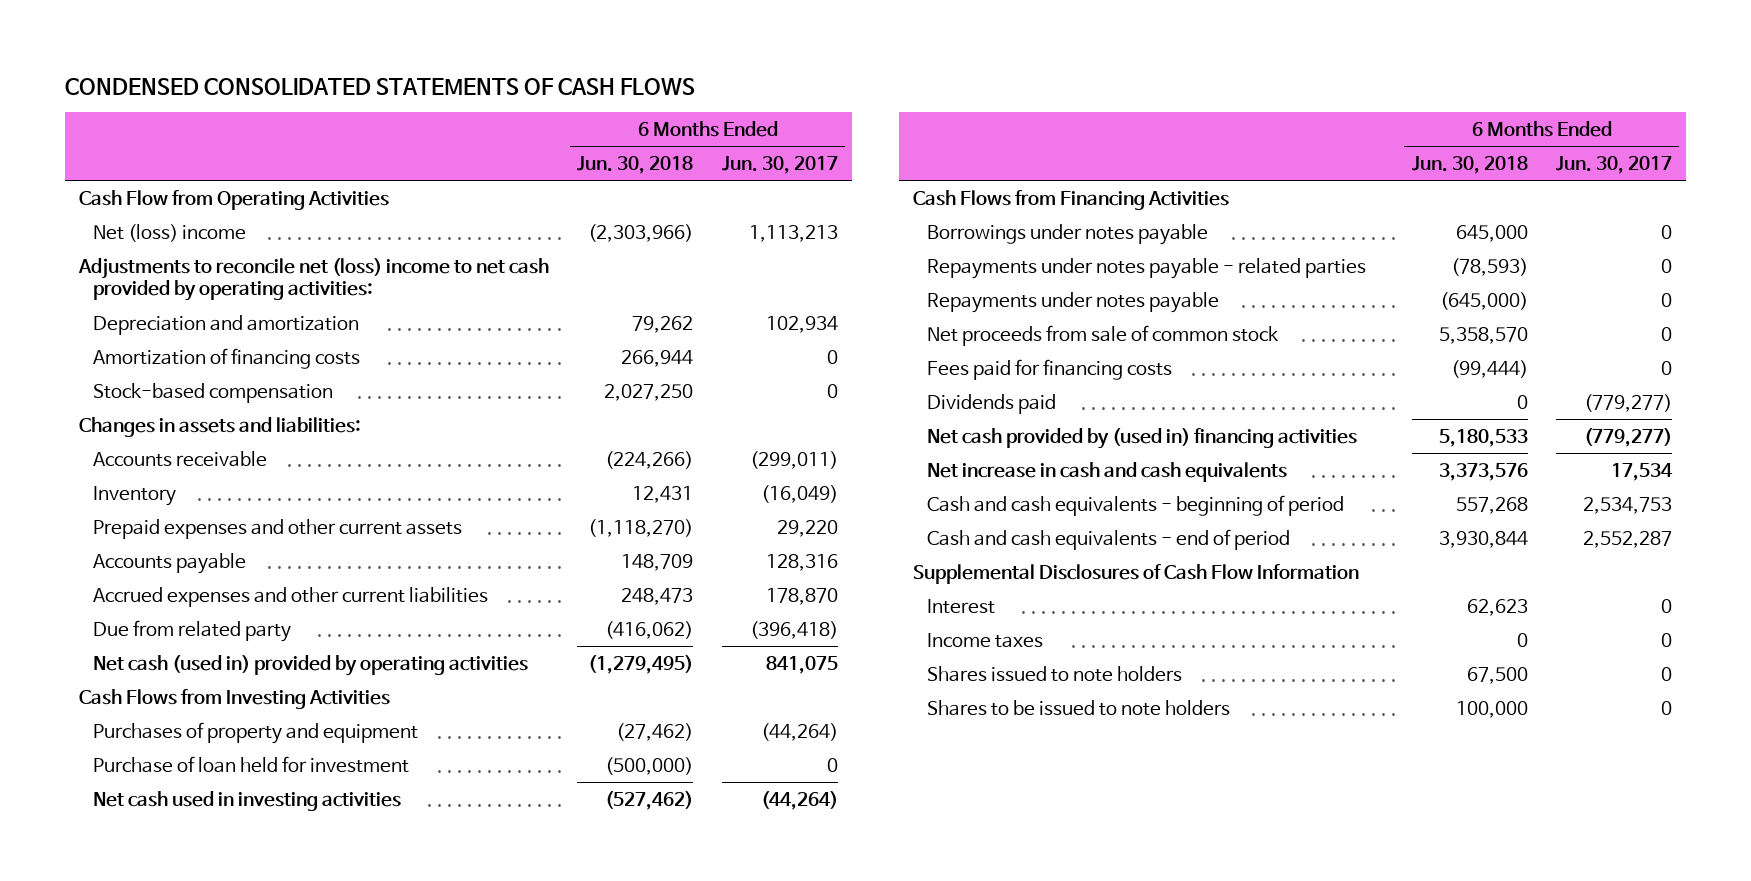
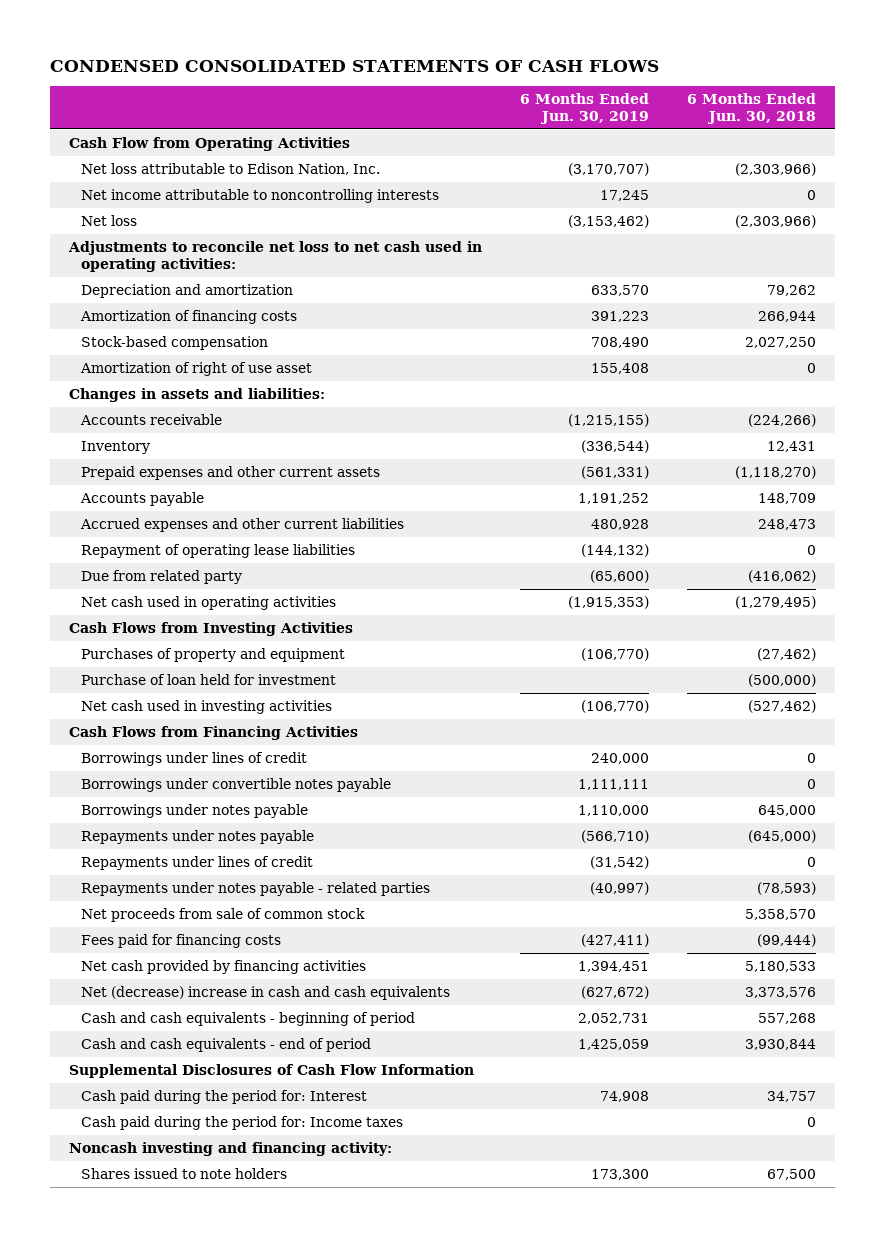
- | 6 Months Ended Jun. 30, 2018 | 6 Months Ended Jun. 30, 2017
+ | 6 Months Ended Jun. 30, 2019 | 6 Months Ended Jun. 30, 2018
- Net (loss) income | (2,303,966) | 1,113,213
- Adjustments to reconcile net (loss) income to net cash provided by operating activities:
+ Net loss attributable to Edison Nation, Inc. | (3,170,707) | (2,303,966)
+ Net income attributable to noncontrolling interests | 17,245 | 0
+ Net loss | (3,153,462) | (2,303,966)
+ Adjustments to reconcile net loss to net cash used in operating activities:
+ Amortization of right of use asset | 155,408 | 0
+ Repayment of operating lease liabilities | (144,132) | 0
- Net cash (used in) provided by operating activities | (1,279,495) | 841,075
+ Net cash used in operating activities | (1,915,353) | (1,279,495)
+ Borrowings under lines of credit | 240,000 | 0
+ Borrowings under convertible notes payable | 1,111,111 | 0
+ Repayments under lines of credit | (31,542) | 0
moved down: Repayments under notes payable - related parties | (40,997) | (78,593)
- Dividends paid | 0 | (779,277)
- Net cash provided by (used in) financing activities | 5,180,533 | (779,277)
- Net increase in cash and cash equivalents | 3,373,576 | 17,534
+ Net cash provided by financing activities | 1,394,451 | 5,180,533
+ Net (decrease) increase in cash and cash equivalents | (627,672) | 3,373,576
- Interest | 62,623 | 0
- Income taxes | 0 | 0
+ Cash paid during the period for: Interest | 74,908 | 34,757
+ Cash paid during the period for: Income taxes | | 0
+ Noncash investing and financing activity:
- Shares to be issued to note holders | 100,000 | 0

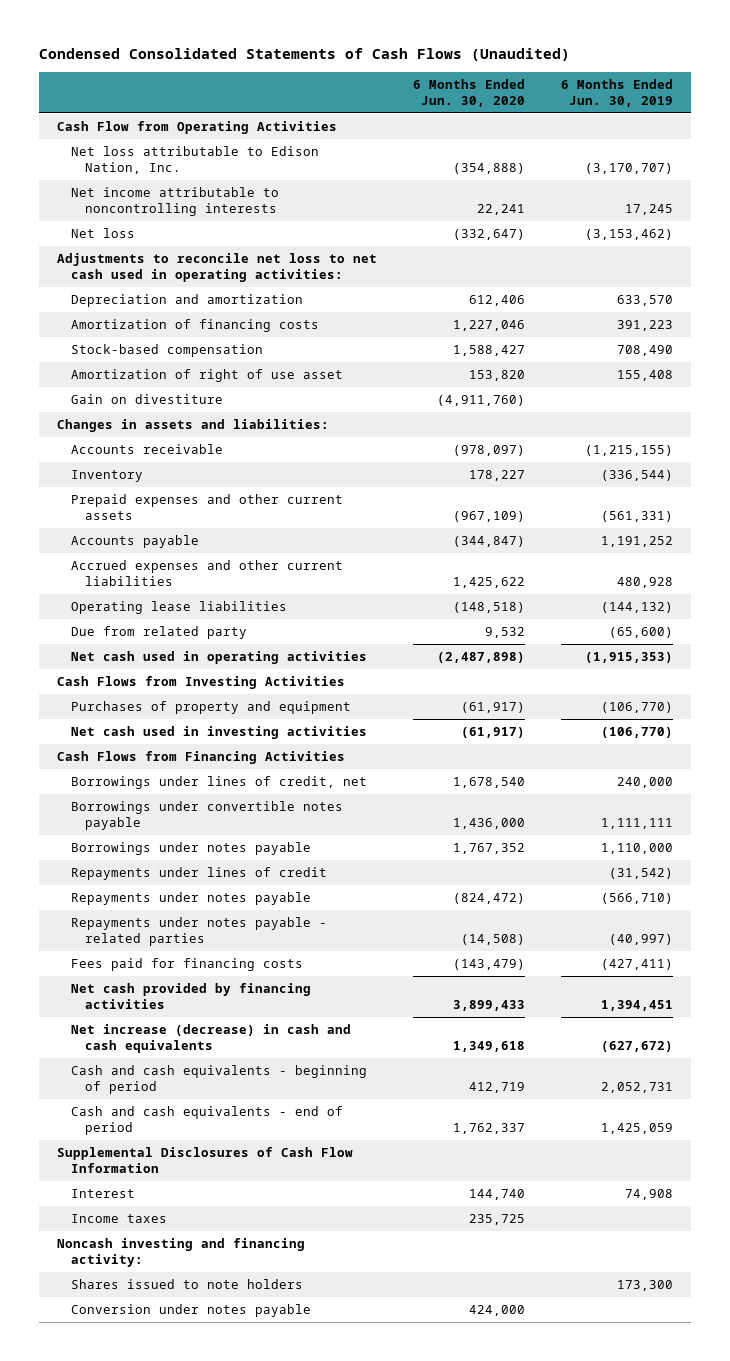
- CONDENSED CONSOLIDATED STATEMENTS OF CASH FLOWS
+ Condensed Consolidated Statements of Cash Flows (Unaudited)
- | 6 Months Ended Jun. 30, 2019 | 6 Months Ended Jun. 30, 2018
+ | 6 Months Ended Jun. 30, 2020 | 6 Months Ended Jun. 30, 2019
+ Gain on divestiture | (4,911,760) |
- Repayment of operating lease liabilities | (144,132) | 0
+ Operating lease liabilities | (148,518) | (144,132)
- Purchase of loan held for investment | | (500,000)
- Borrowings under lines of credit | 240,000 | 0
+ Borrowings under lines of credit, net | 1,678,540 | 240,000
moved down: Repayments under notes payable | (824,472) | (566,710)
- Net proceeds from sale of common stock | | 5,358,570
- Net (decrease) increase in cash and cash equivalents | (627,672) | 3,373,576
+ Net increase (decrease) in cash and cash equivalents | 1,349,618 | (627,672)
- Cash paid during the period for: Interest | 74,908 | 34,757
- Cash paid during the period for: Income taxes | | 0
+ Interest | 144,740 | 74,908
+ Income taxes | 235,725 |
+ Conversion under notes payable | 424,000 |

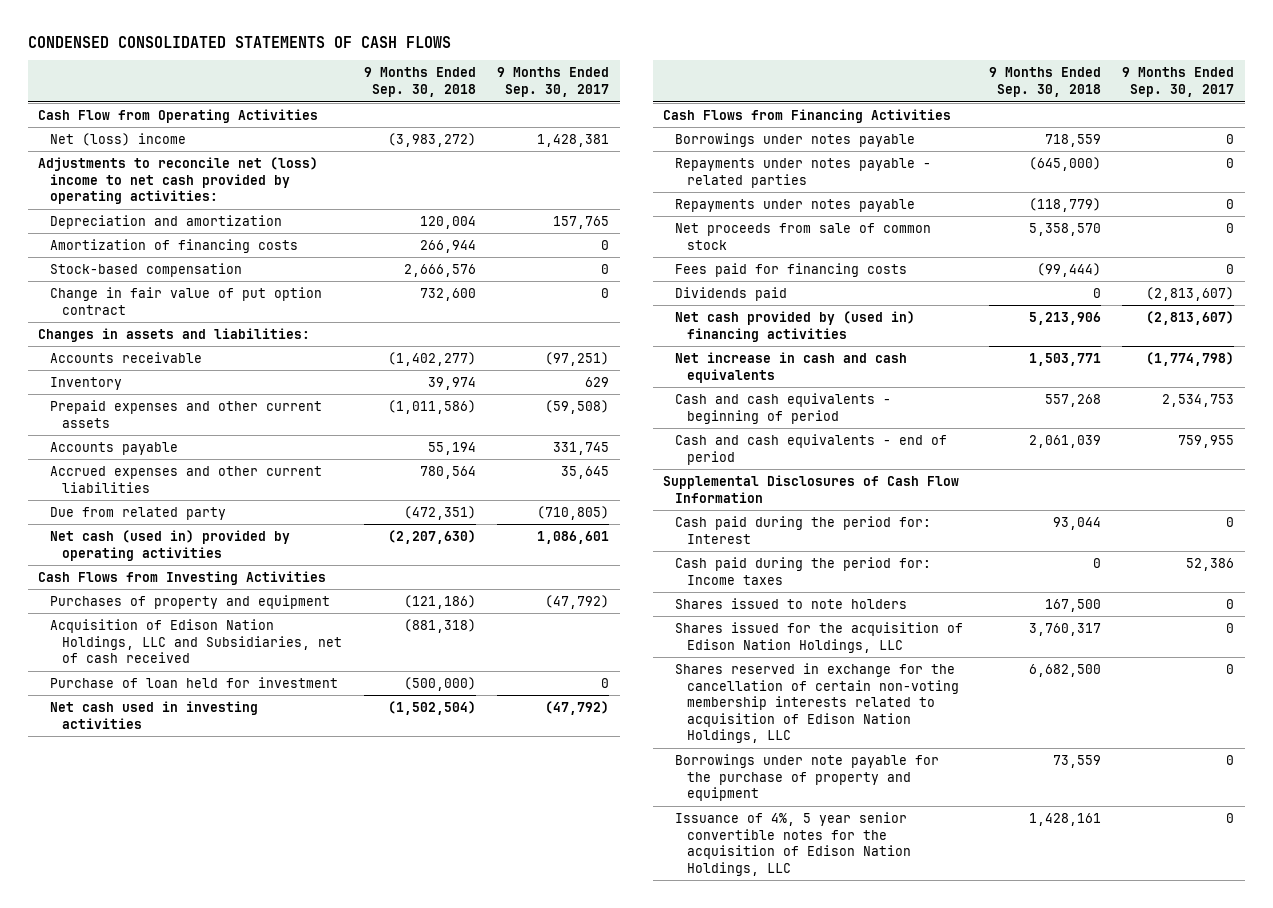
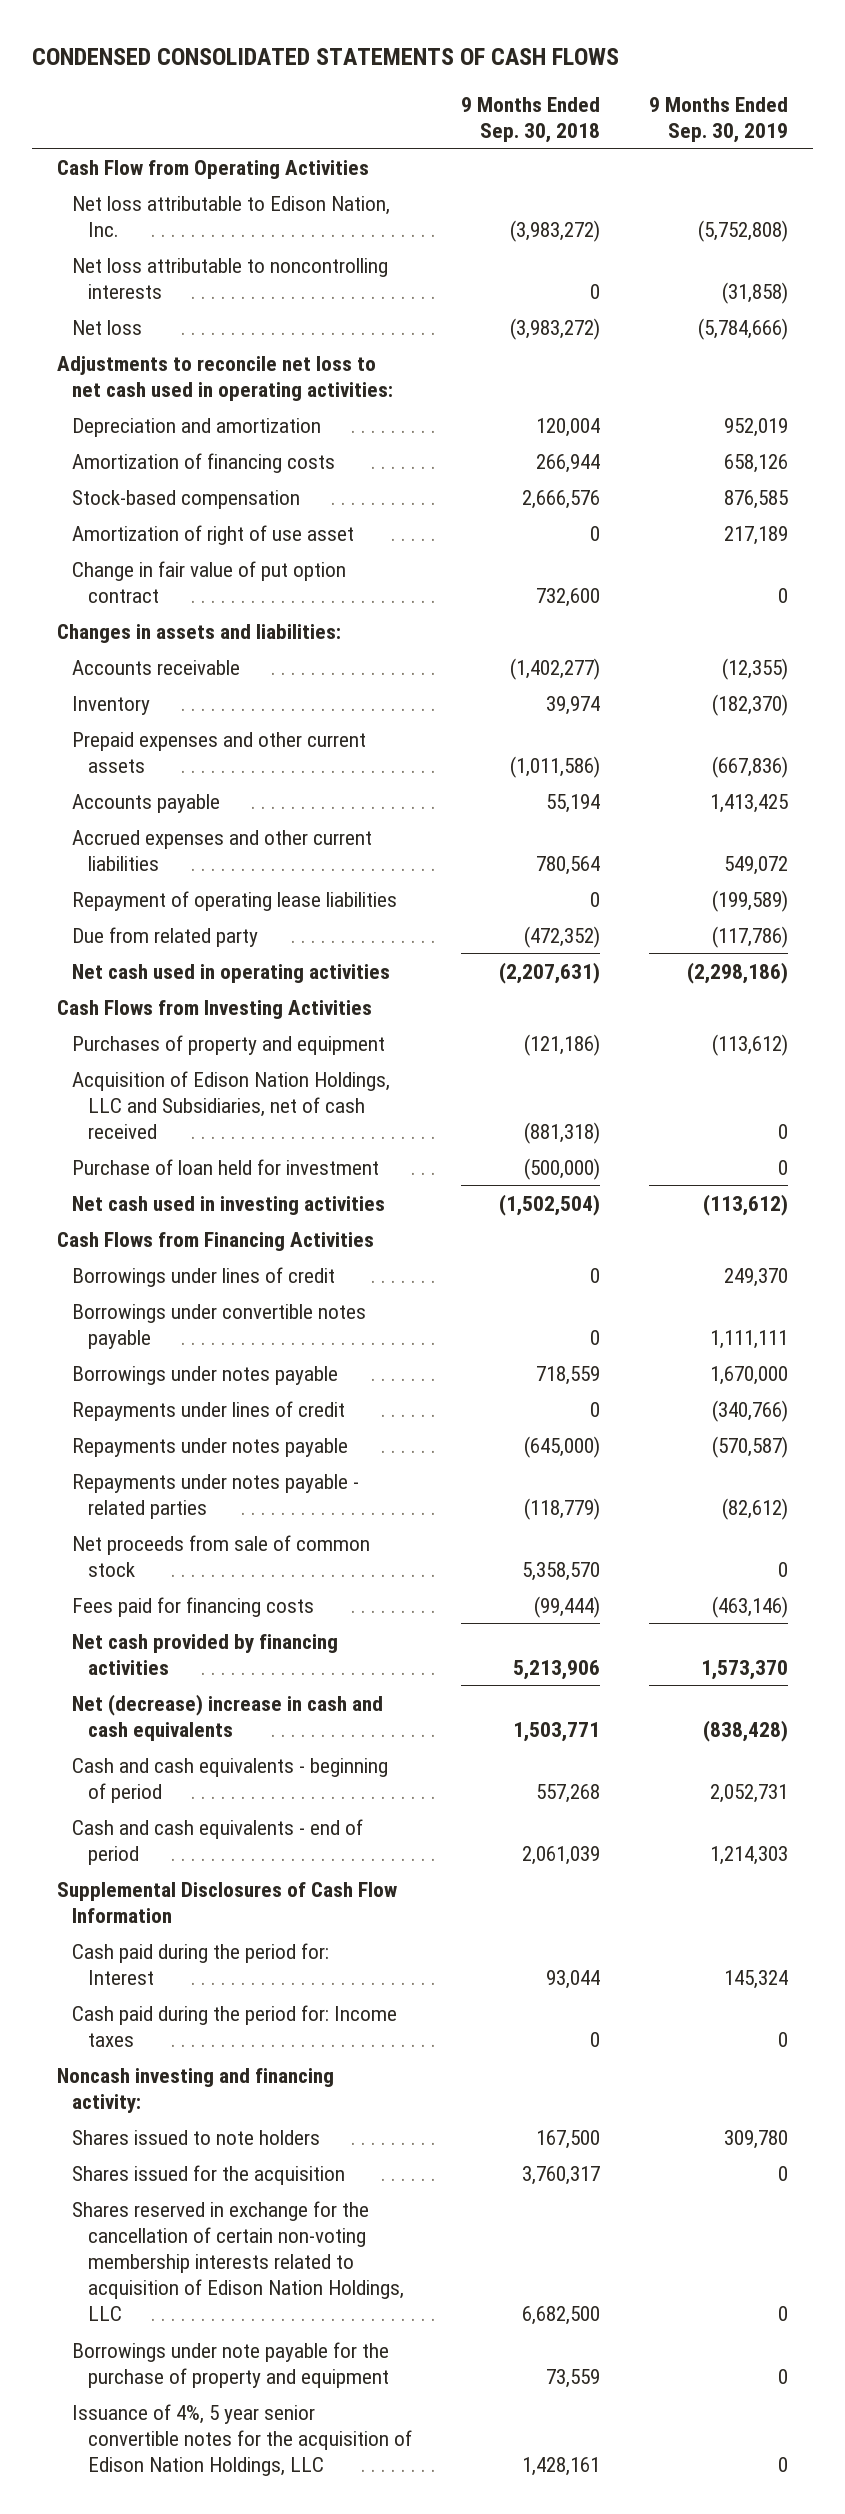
- | 9 Months Ended Sep. 30, 2018 | 9 Months Ended Sep. 30, 2017
+ | 9 Months Ended Sep. 30, 2018 | 9 Months Ended Sep. 30, 2019
- Net (loss) income | (3,983,272) | 1,428,381
- Adjustments to reconcile net (loss) income to net cash provided by operating activities:
+ Net loss attributable to Edison Nation, Inc. | (3,983,272) | (5,752,808)
+ Net loss attributable to noncontrolling interests | 0 | (31,858)
+ Net loss | (3,983,272) | (5,784,666)
+ Adjustments to reconcile net loss to net cash used in operating activities:
+ Amortization of right of use asset | 0 | 217,189
- Due from related party | (472,351) | (710,805)
- Net cash (used in) provided by operating activities | (2,207,630) | 1,086,601
+ Repayment of operating lease liabilities | 0 | (199,589)
+ Due from related party | (472,352) | (117,786)
+ Net cash used in operating activities | (2,207,631) | (2,298,186)
+ Borrowings under lines of credit | 0 | 249,370
+ Borrowings under convertible notes payable | 0 | 1,111,111
- Repayments under notes payable - related parties | (645,000) | 0
- Repayments under notes payable | (118,779) | 0
+ Repayments under lines of credit | 0 | (340,766)
+ Repayments under notes payable | (645,000) | (570,587)
+ Repayments under notes payable - related parties | (118,779) | (82,612)
- Dividends paid | 0 | (2,813,607)
- Net cash provided by (used in) financing activities | 5,213,906 | (2,813,607)
- Net increase in cash and cash equivalents | 1,503,771 | (1,774,798)
+ Net cash provided by financing activities | 5,213,906 | 1,573,370
+ Net (decrease) increase in cash and cash equivalents | 1,503,771 | (838,428)
+ Noncash investing and financing activity:
- Shares issued for the acquisition of Edison Nation Holdings, LLC | 3,760,317 | 0
+ Shares issued for the acquisition | 3,760,317 | 0

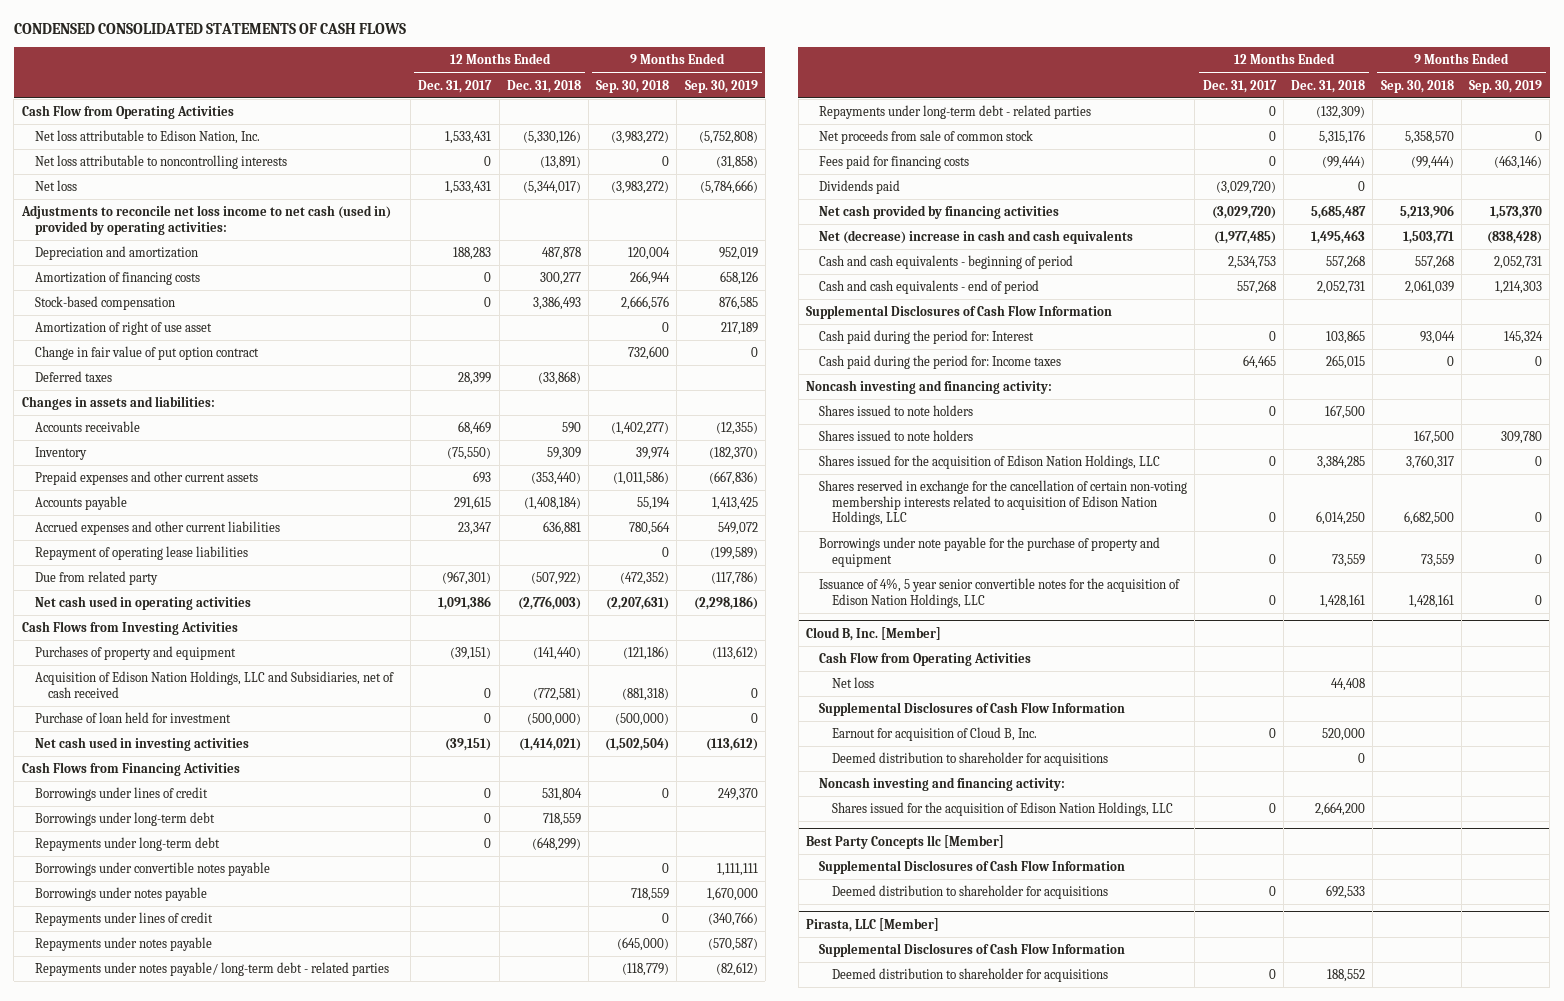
- | 9 Months Ended Sep. 30, 2018 | 9 Months Ended Sep. 30, 2019
+ | 12 Months Ended Dec. 31, 2017 | 12 Months Ended Dec. 31, 2018 | 9 Months Ended Sep. 30, 2018 | 9 Months Ended Sep. 30, 2019
- Adjustments to reconcile net loss to net cash used in operating activities:
+ Adjustments to reconcile net loss income to net cash (used in) provided by operating activities:
+ Deferred taxes | 28,399 | (33,868) | |
+ Borrowings under long-term debt | 0 | 718,559 | |
+ Repayments under long-term debt | 0 | (648,299) | |
- Repayments under notes payable - related parties | (118,779) | (82,612)
+ Repayments under notes payable/ long-term debt - related parties | | | (118,779) | (82,612)
+ Repayments under long-term debt - related parties | 0 | (132,309) | |
+ Dividends paid | (3,029,720) | 0 | |
+ Shares issued to note holders | 0 | 167,500 | |
- Shares issued for the acquisition | 3,760,317 | 0
+ Shares issued for the acquisition of Edison Nation Holdings, LLC | 0 | 3,384,285 | 3,760,317 | 0
+ Cloud B, Inc. [Member]
+ Cash Flow from Operating Activities
+ Net loss | | 44,408 | |
+ Supplemental Disclosures of Cash Flow Information
+ Earnout for acquisition of Cloud B, Inc. | 0 | 520,000 | |
+ Deemed distribution to shareholder for acquisitions | | 0 | |
+ Noncash investing and financing activity:
+ Shares issued for the acquisition of Edison Nation Holdings, LLC | 0 | 2,664,200 | |
+ Best Party Concepts llc [Member]
+ Supplemental Disclosures of Cash Flow Information
+ Deemed distribution to shareholder for acquisitions | 0 | 692,533 | |
+ Pirasta, LLC [Member]
+ Supplemental Disclosures of Cash Flow Information
+ Deemed distribution to shareholder for acquisitions | 0 | 188,552 | |

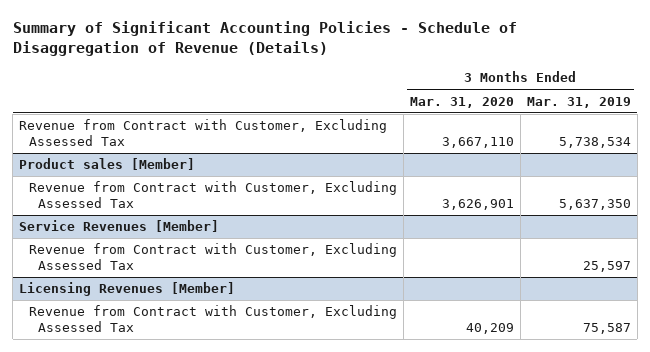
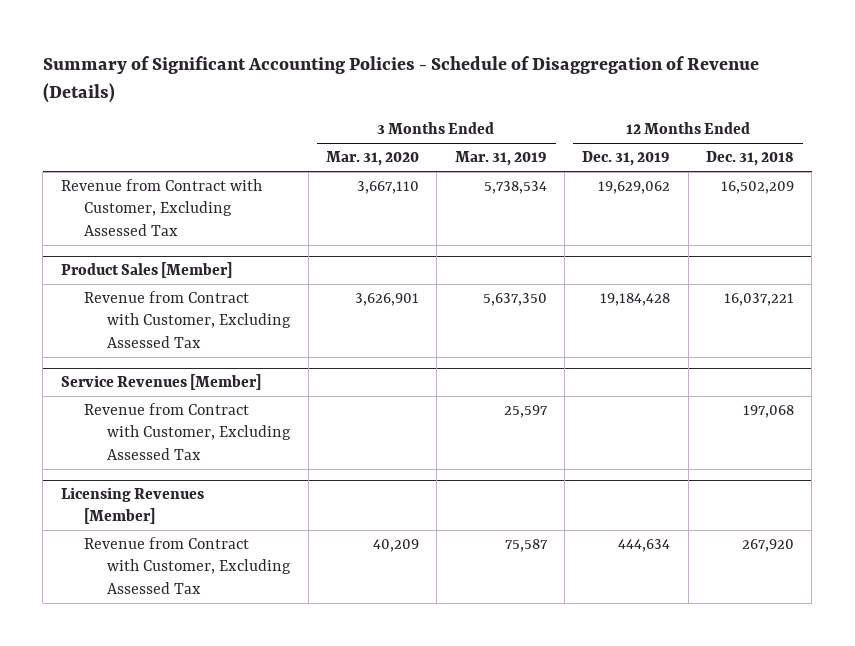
- | 3 Months Ended Mar. 31, 2020 | 3 Months Ended Mar. 31, 2019
+ | 3 Months Ended Mar. 31, 2020 | 3 Months Ended Mar. 31, 2019 | 12 Months Ended Dec. 31, 2019 | 12 Months Ended Dec. 31, 2018
- Product sales [Member]
+ Product Sales [Member]

